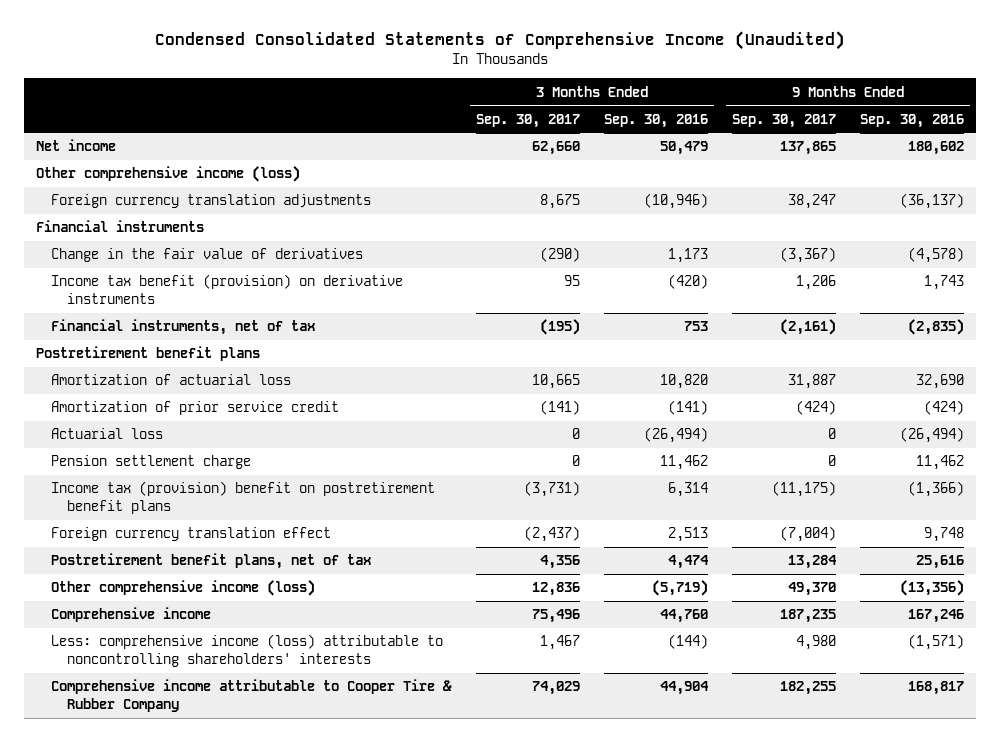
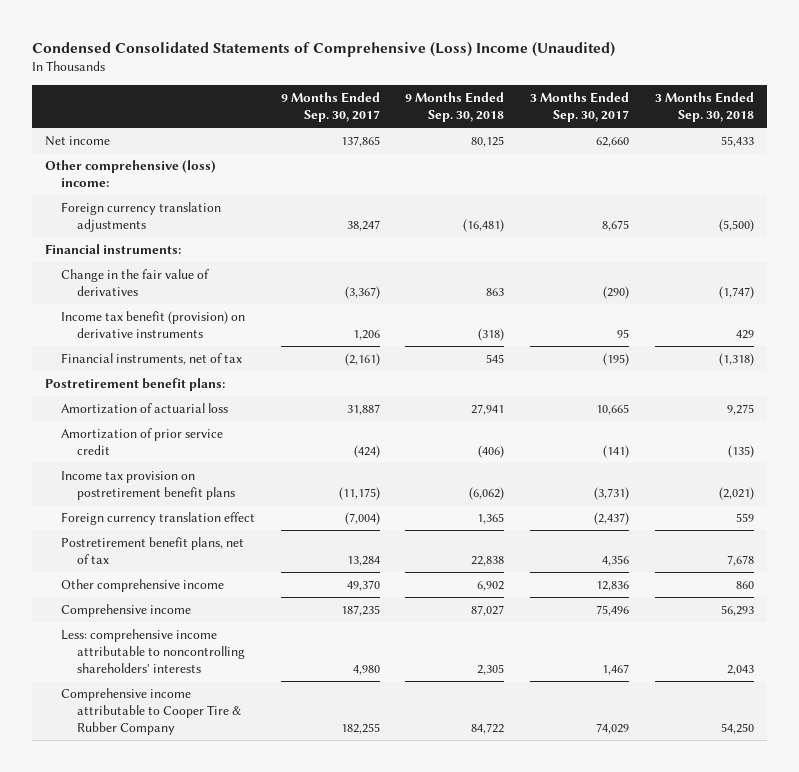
- Condensed Consolidated Statements of Comprehensive Income (Unaudited)
+ Condensed Consolidated Statements of Comprehensive (Loss) Income (Unaudited)
- | 3 Months Ended Sep. 30, 2017 | 3 Months Ended Sep. 30, 2016 | 9 Months Ended Sep. 30, 2017 | 9 Months Ended Sep. 30, 2016
+ | 9 Months Ended Sep. 30, 2017 | 9 Months Ended Sep. 30, 2018 | 3 Months Ended Sep. 30, 2017 | 3 Months Ended Sep. 30, 2018
- Other comprehensive income (loss)
+ Other comprehensive (loss) income:
- Financial instruments
+ Financial instruments:
- Postretirement benefit plans
+ Postretirement benefit plans:
- Actuarial loss | 0 | (26,494) | 0 | (26,494)
- Pension settlement charge | 0 | 11,462 | 0 | 11,462
- Income tax (provision) benefit on postretirement benefit plans | (3,731) | 6,314 | (11,175) | (1,366)
+ Income tax provision on postretirement benefit plans | (11,175) | (6,062) | (3,731) | (2,021)
- Other comprehensive income (loss) | 12,836 | (5,719) | 49,370 | (13,356)
+ Other comprehensive income | 49,370 | 6,902 | 12,836 | 860
- Less: comprehensive income (loss) attributable to noncontrolling shareholders' interests | 1,467 | (144) | 4,980 | (1,571)
+ Less: comprehensive income attributable to noncontrolling shareholders' interests | 4,980 | 2,305 | 1,467 | 2,043

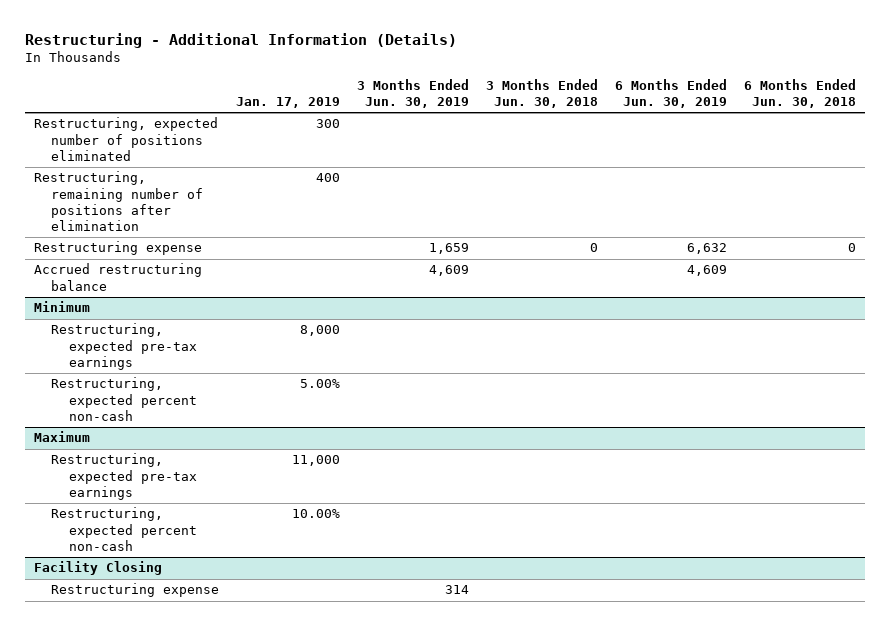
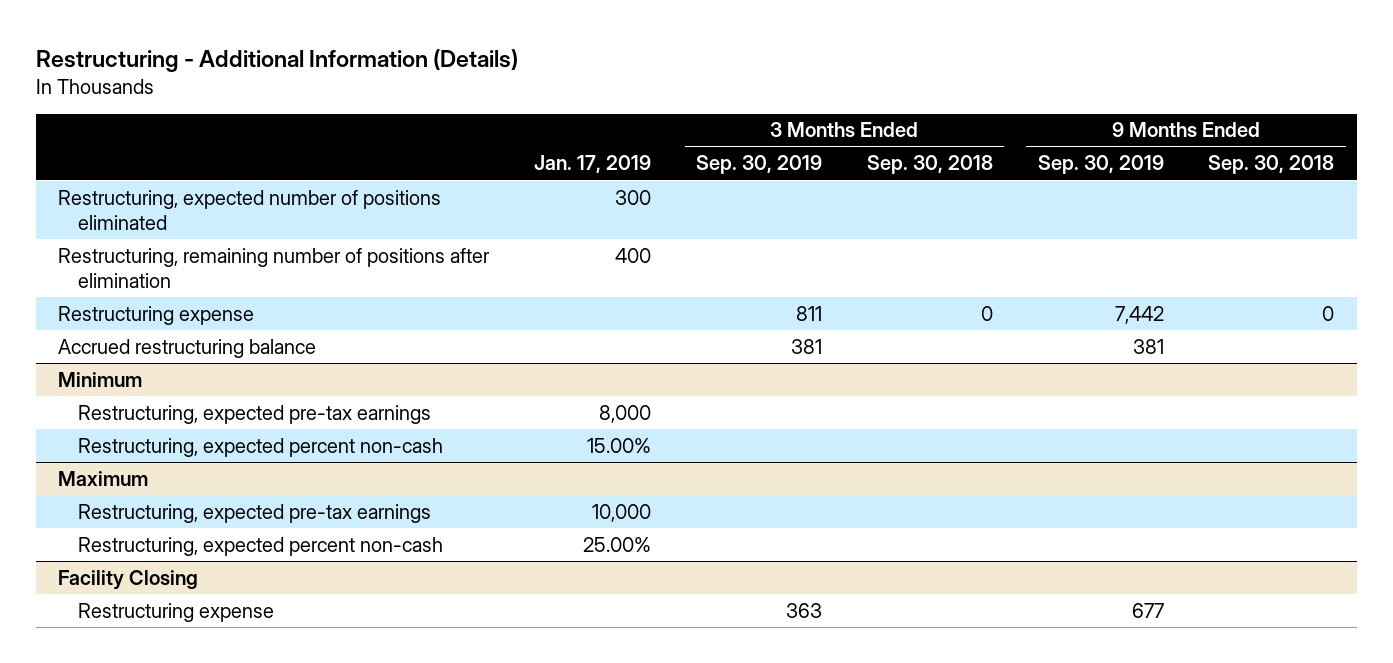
- | Jan. 17, 2019 | 3 Months Ended Jun. 30, 2019 | 3 Months Ended Jun. 30, 2018 | 6 Months Ended Jun. 30, 2019 | 6 Months Ended Jun. 30, 2018
+ | Jan. 17, 2019 | 3 Months Ended Sep. 30, 2019 | 3 Months Ended Sep. 30, 2018 | 9 Months Ended Sep. 30, 2019 | 9 Months Ended Sep. 30, 2018
@ Minimum
- Restructuring, expected percent non-cash | 5.00% | | | |
+ Restructuring, expected percent non-cash | 15.00% | | | |
@ Maximum
- Restructuring, expected pre-tax earnings | 11,000 | | | |
- Restructuring, expected percent non-cash | 10.00% | | | |
+ Restructuring, expected pre-tax earnings | 10,000 | | | |
+ Restructuring, expected percent non-cash | 25.00% | | | |

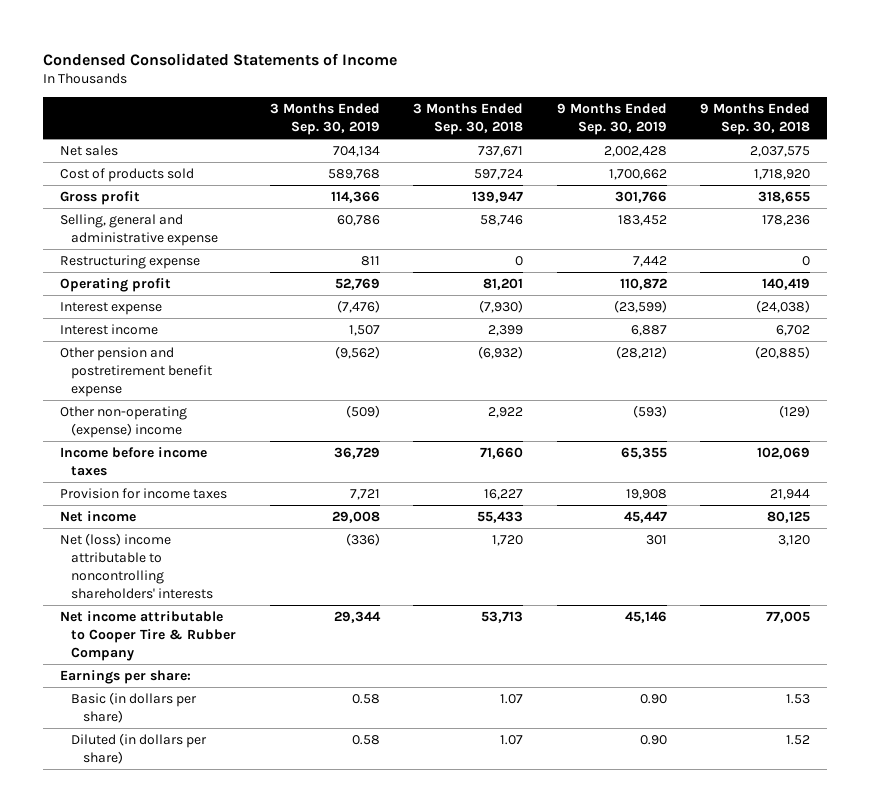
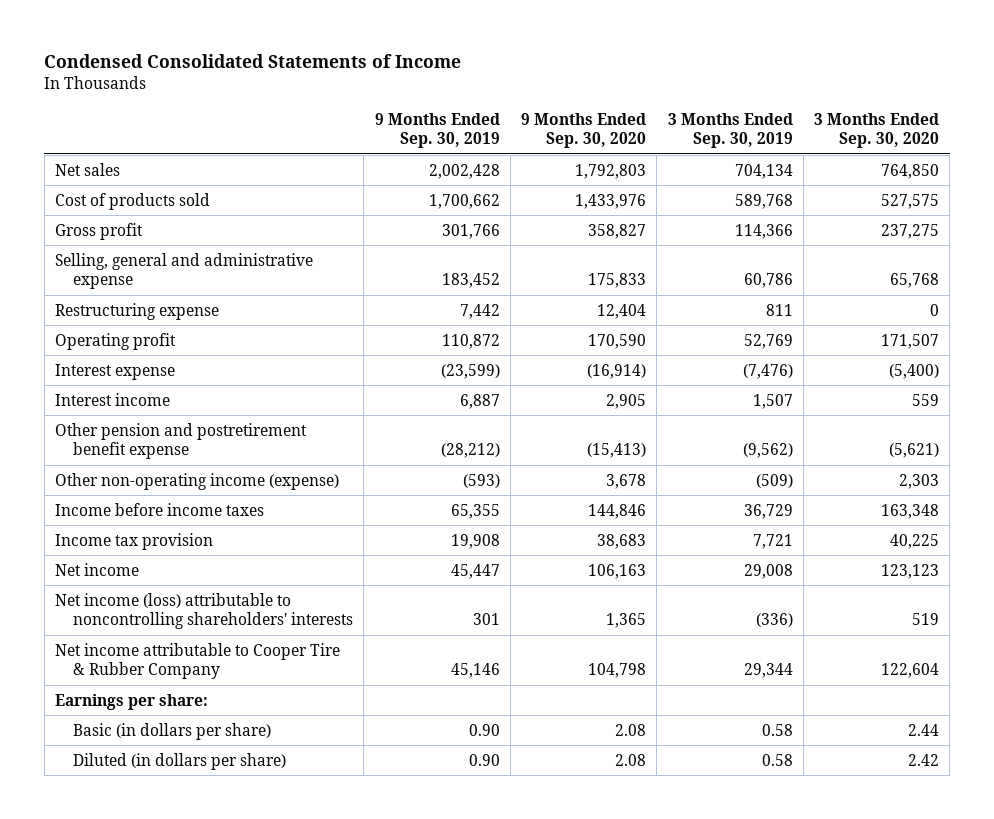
- | 3 Months Ended Sep. 30, 2019 | 3 Months Ended Sep. 30, 2018 | 9 Months Ended Sep. 30, 2019 | 9 Months Ended Sep. 30, 2018
+ | 9 Months Ended Sep. 30, 2019 | 9 Months Ended Sep. 30, 2020 | 3 Months Ended Sep. 30, 2019 | 3 Months Ended Sep. 30, 2020
- Other non-operating (expense) income | (509) | 2,922 | (593) | (129)
+ Other non-operating income (expense) | (593) | 3,678 | (509) | 2,303
- Provision for income taxes | 7,721 | 16,227 | 19,908 | 21,944
+ Income tax provision | 19,908 | 38,683 | 7,721 | 40,225
- Net (loss) income attributable to noncontrolling shareholders' interests | (336) | 1,720 | 301 | 3,120
+ Net income (loss) attributable to noncontrolling shareholders' interests | 301 | 1,365 | (336) | 519

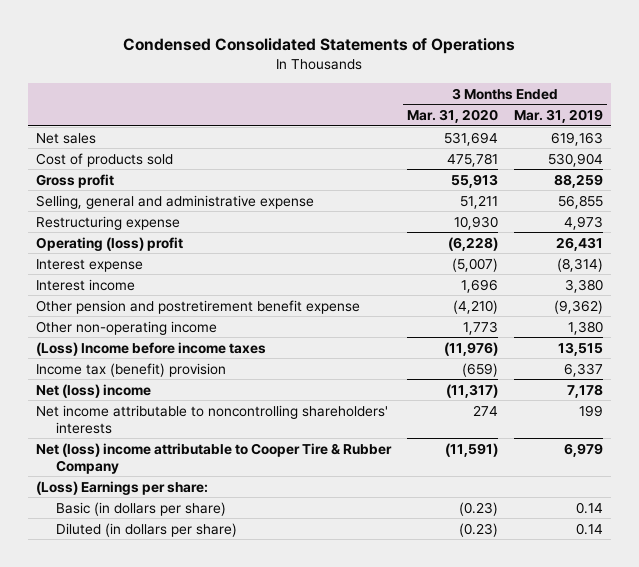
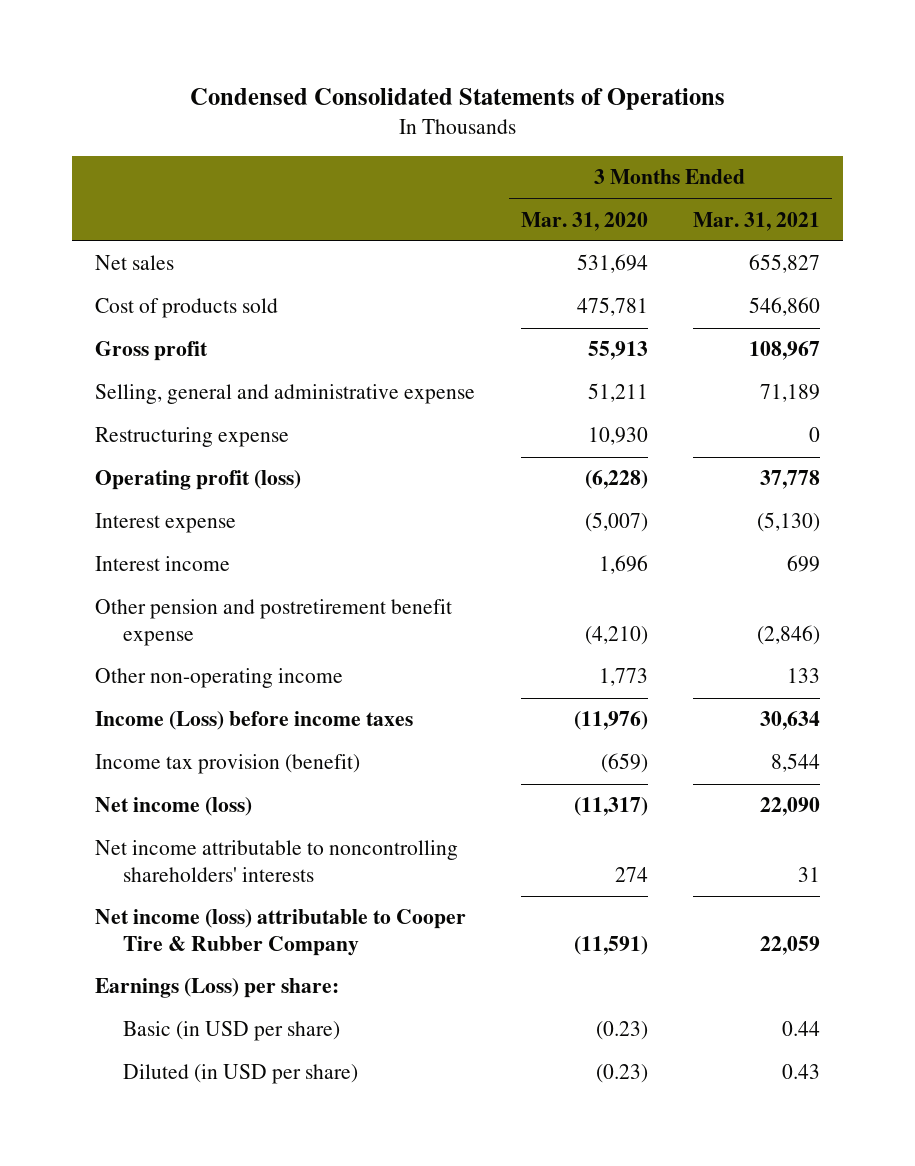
- | 3 Months Ended Mar. 31, 2020 | 3 Months Ended Mar. 31, 2019
+ | 3 Months Ended Mar. 31, 2020 | 3 Months Ended Mar. 31, 2021
- Operating (loss) profit | (6,228) | 26,431
+ Operating profit (loss) | (6,228) | 37,778
- (Loss) Income before income taxes | (11,976) | 13,515
- Income tax (benefit) provision | (659) | 6,337
- Net (loss) income | (11,317) | 7,178
+ Income (Loss) before income taxes | (11,976) | 30,634
+ Income tax provision (benefit) | (659) | 8,544
+ Net income (loss) | (11,317) | 22,090
- Net (loss) income attributable to Cooper Tire & Rubber Company | (11,591) | 6,979
- (Loss) Earnings per share:
- Basic (in dollars per share) | (0.23) | 0.14
- Diluted (in dollars per share) | (0.23) | 0.14
+ Net income (loss) attributable to Cooper Tire & Rubber Company | (11,591) | 22,059
+ Earnings (Loss) per share:
+ Basic (in USD per share) | (0.23) | 0.44
+ Diluted (in USD per share) | (0.23) | 0.43

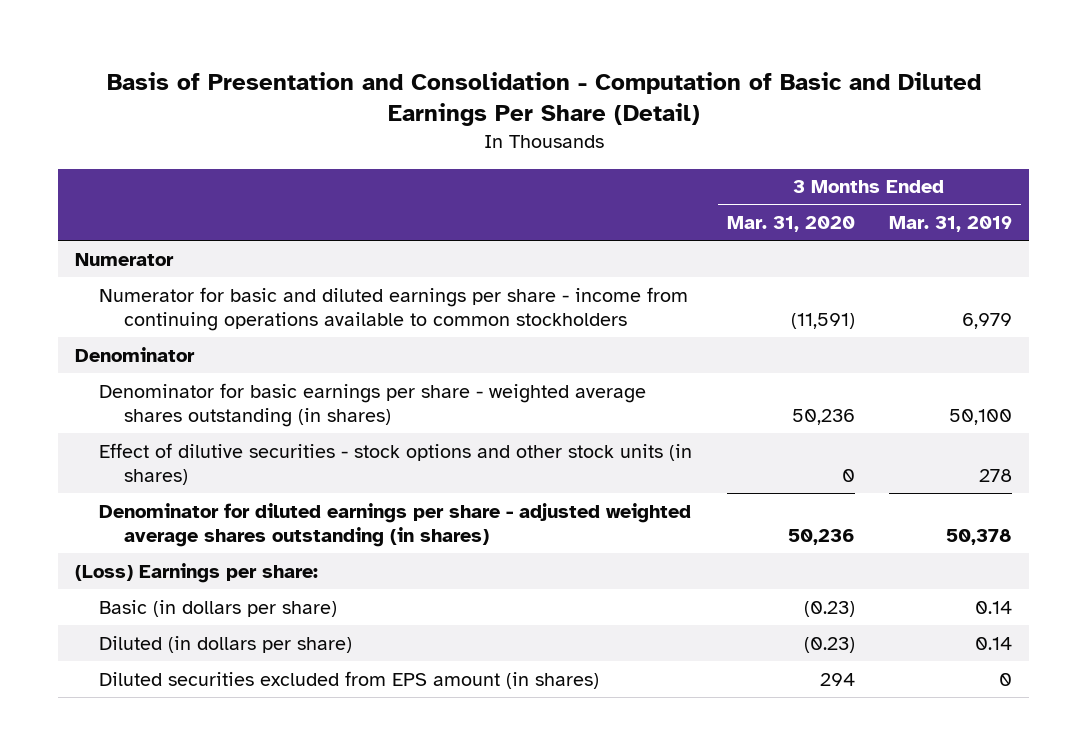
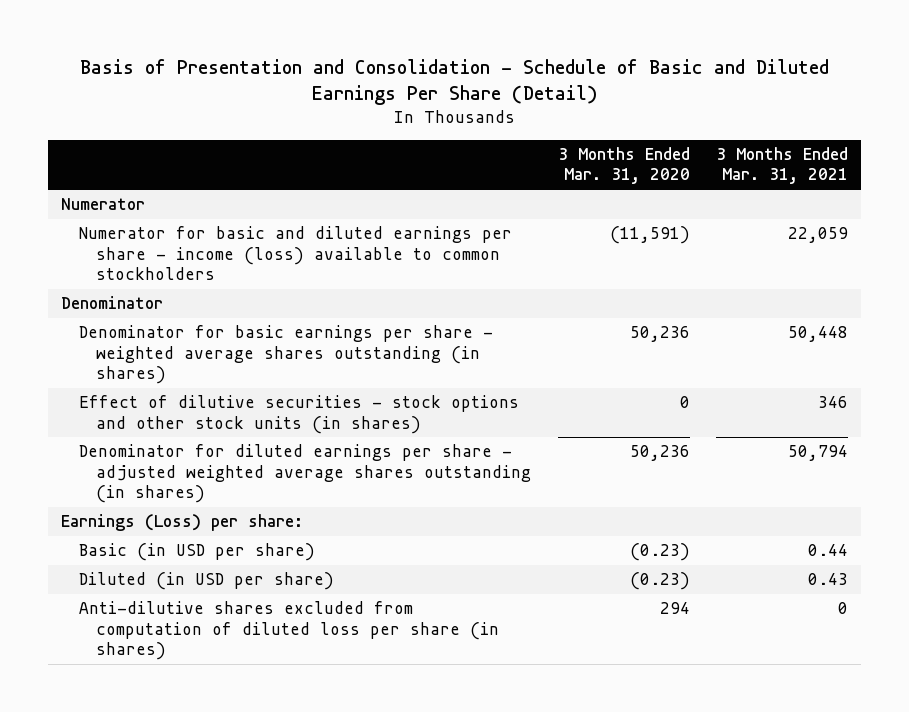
- Basis of Presentation and Consolidation - Computation of Basic and Diluted Earnings Per Share (Detail)
+ Basis of Presentation and Consolidation - Schedule of Basic and Diluted Earnings Per Share (Detail)
- | 3 Months Ended Mar. 31, 2020 | 3 Months Ended Mar. 31, 2019
+ | 3 Months Ended Mar. 31, 2020 | 3 Months Ended Mar. 31, 2021
- Numerator for basic and diluted earnings per share - income from continuing operations available to common stockholders | (11,591) | 6,979
+ Numerator for basic and diluted earnings per share - income (loss) available to common stockholders | (11,591) | 22,059
- (Loss) Earnings per share:
- Basic (in dollars per share) | (0.23) | 0.14
- Diluted (in dollars per share) | (0.23) | 0.14
- Diluted securities excluded from EPS amount (in shares) | 294 | 0
+ Earnings (Loss) per share:
+ Basic (in USD per share) | (0.23) | 0.44
+ Diluted (in USD per share) | (0.23) | 0.43
+ Anti-dilutive shares excluded from computation of diluted loss per share (in shares) | 294 | 0

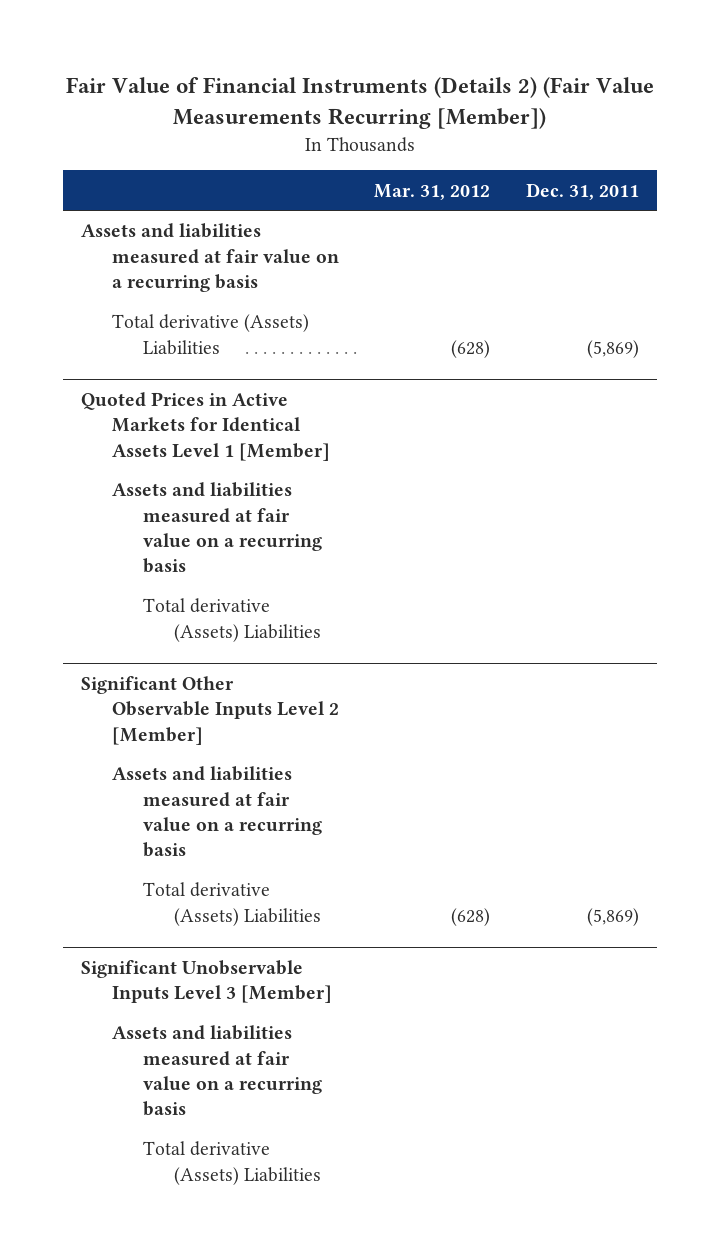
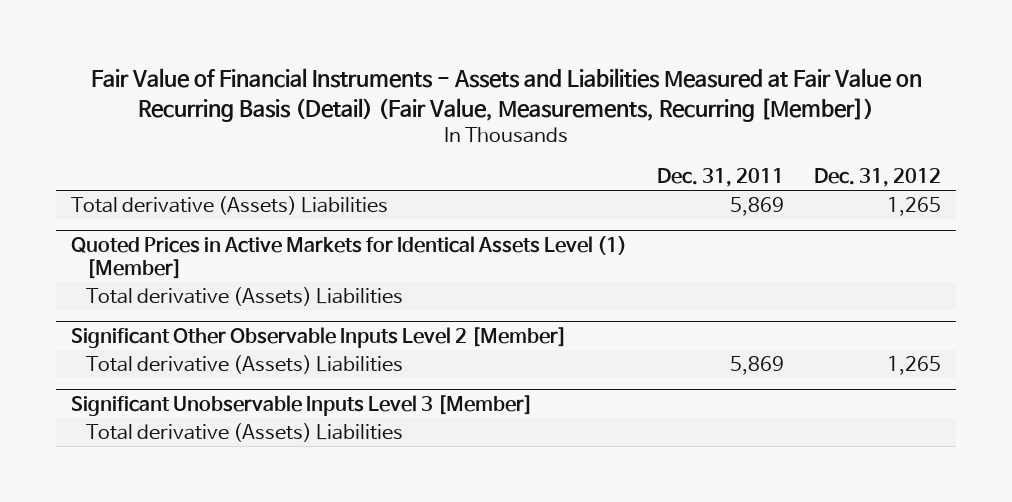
- Fair Value of Financial Instruments (Details 2) (Fair Value Measurements Recurring [Member])
+ Fair Value of Financial Instruments - Assets and Liabilities Measured at Fair Value on Recurring Basis (Detail) (Fair Value, Measurements, Recurring [Member])
- | Mar. 31, 2012 | Dec. 31, 2011
+ | Dec. 31, 2011 | Dec. 31, 2012
- Assets and liabilities measured at fair value on a recurring basis
- Total derivative (Assets) Liabilities | (628) | (5,869)
- Quoted Prices in Active Markets for Identical Assets Level 1 [Member]
- Assets and liabilities measured at fair value on a recurring basis
+ Total derivative (Assets) Liabilities | 5,869 | 1,265
+ Quoted Prices in Active Markets for Identical Assets Level (1) [Member]
@ Significant Other Observable Inputs Level 2 [Member]
- Assets and liabilities measured at fair value on a recurring basis
- Total derivative (Assets) Liabilities | (628) | (5,869)
+ Total derivative (Assets) Liabilities | 5,869 | 1,265
@ Significant Unobservable Inputs Level 3 [Member]
- Assets and liabilities measured at fair value on a recurring basis

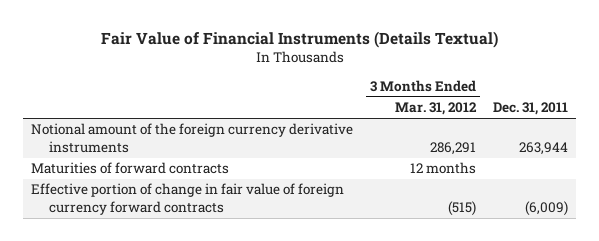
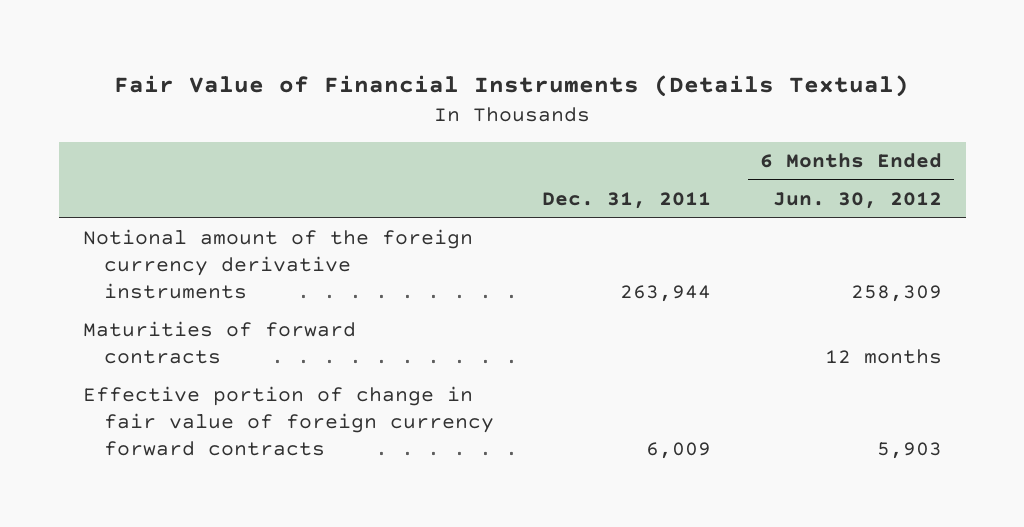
- | 3 Months Ended Mar. 31, 2012 | Dec. 31, 2011
+ | Dec. 31, 2011 | 6 Months Ended Jun. 30, 2012
- Effective portion of change in fair value of foreign currency forward contracts | (515) | (6,009)
+ Effective portion of change in fair value of foreign currency forward contracts | 6,009 | 5,903

